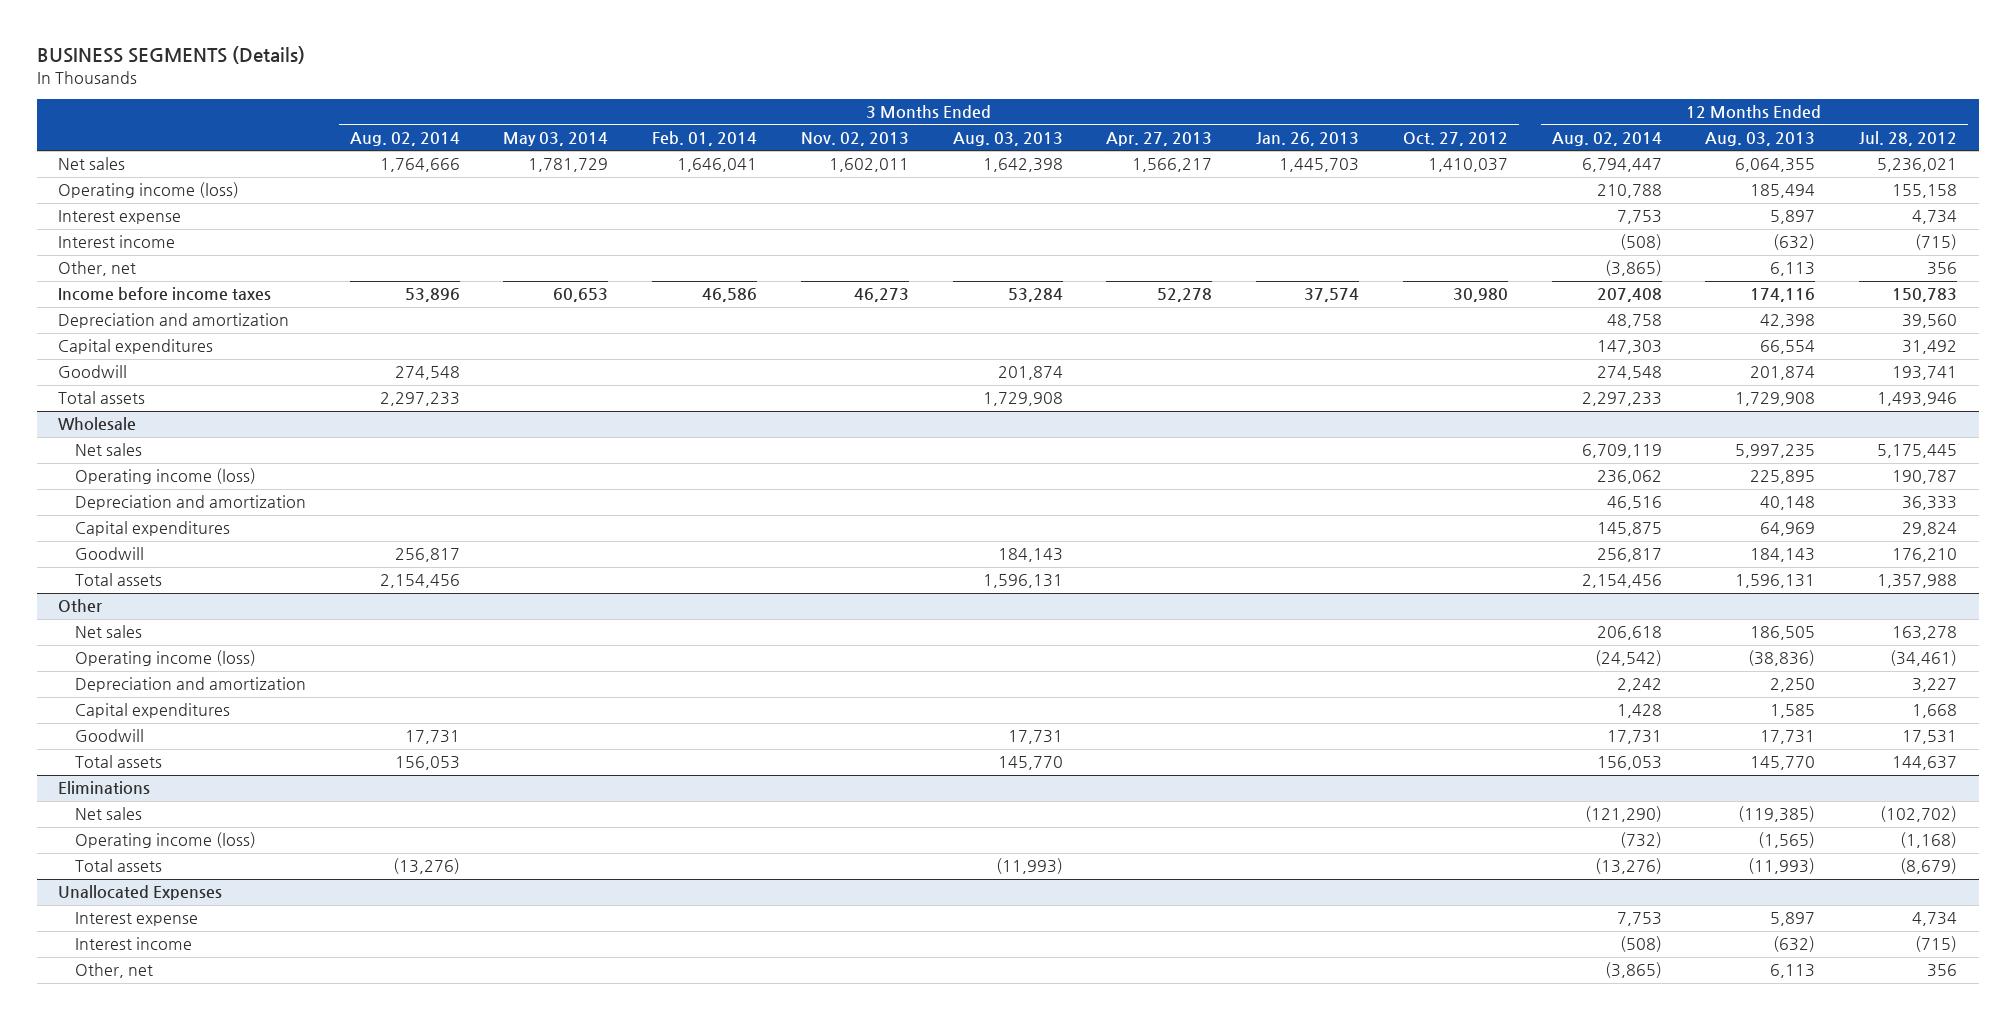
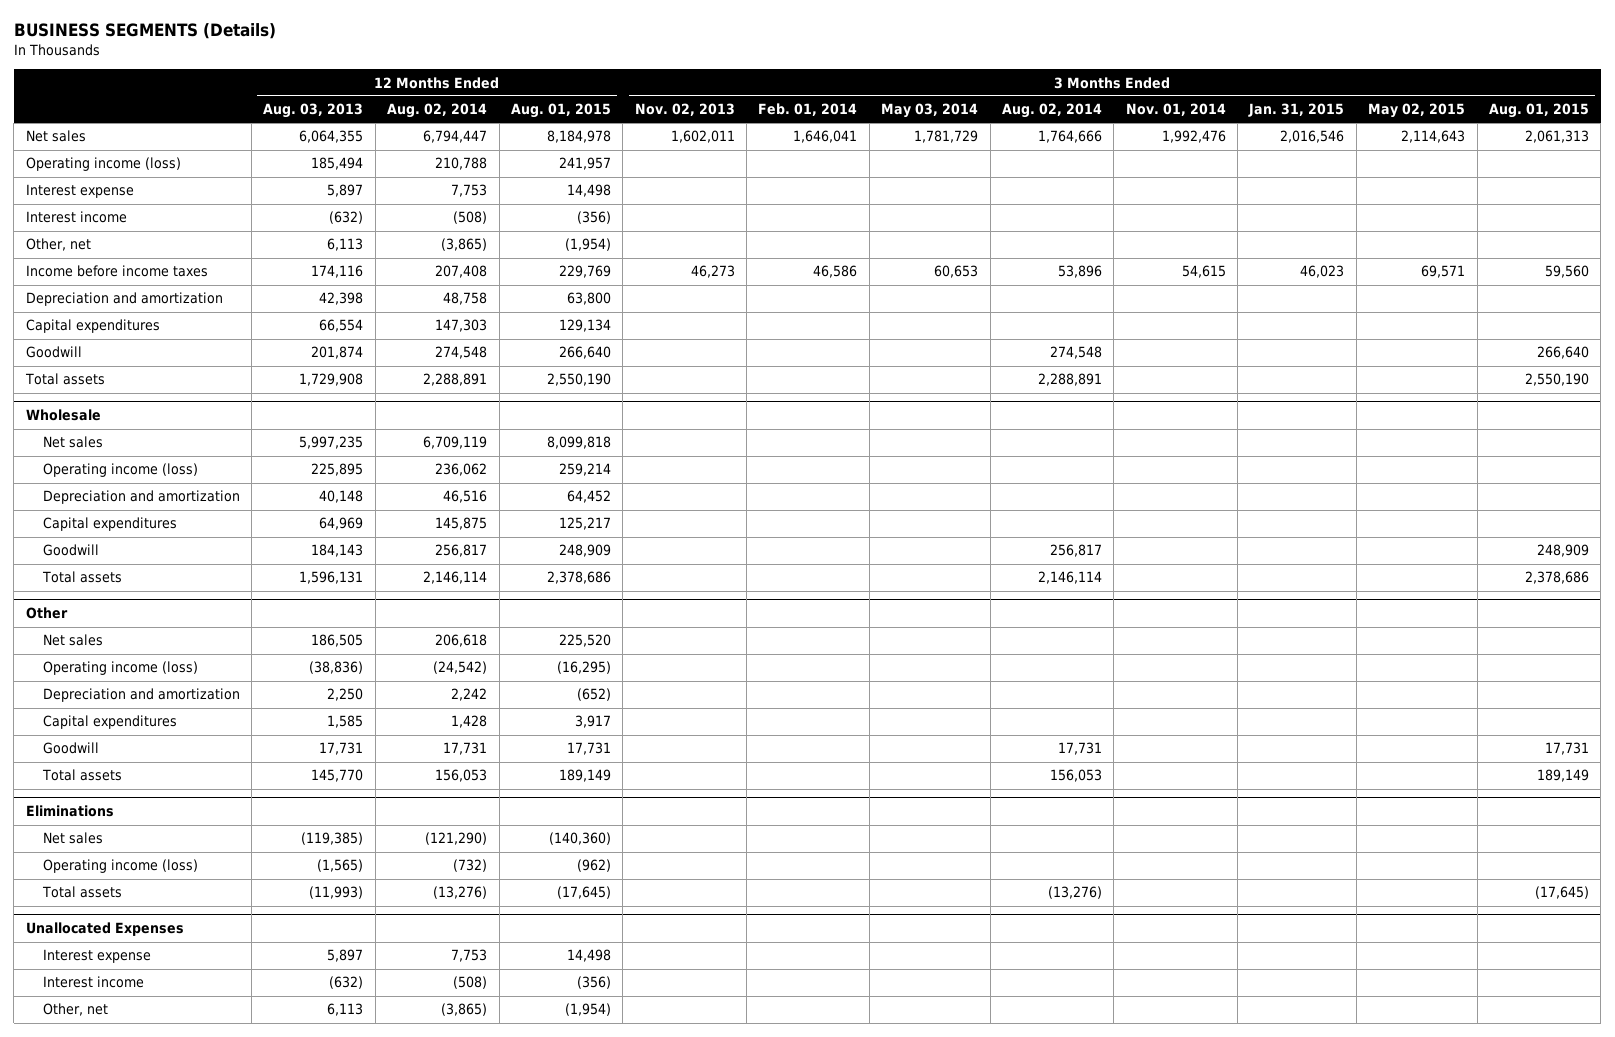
- | 3 Months Ended Aug. 02, 2014 | 3 Months Ended May 03, 2014 | 3 Months Ended Feb. 01, 2014 | 3 Months Ended Nov. 02, 2013 | 3 Months Ended Aug. 03, 2013 | 3 Months Ended Apr. 27, 2013 | 3 Months Ended Jan. 26, 2013 | 3 Months Ended Oct. 27, 2012 | 12 Months Ended Aug. 02, 2014 | 12 Months Ended Aug. 03, 2013 | 12 Months Ended Jul. 28, 2012
+ | 12 Months Ended Aug. 03, 2013 | 12 Months Ended Aug. 02, 2014 | 12 Months Ended Aug. 01, 2015 | 3 Months Ended Nov. 02, 2013 | 3 Months Ended Feb. 01, 2014 | 3 Months Ended May 03, 2014 | 3 Months Ended Aug. 02, 2014 | 3 Months Ended Nov. 01, 2014 | 3 Months Ended Jan. 31, 2015 | 3 Months Ended May 02, 2015 | 3 Months Ended Aug. 01, 2015
- Total assets | 2,297,233 | | | | 1,729,908 | | | | 2,297,233 | 1,729,908 | 1,493,946
+ Total assets | 1,729,908 | 2,288,891 | 2,550,190 | | | | 2,288,891 | | | | 2,550,190
@ Wholesale
- Total assets | 2,154,456 | | | | 1,596,131 | | | | 2,154,456 | 1,596,131 | 1,357,988
+ Total assets | 1,596,131 | 2,146,114 | 2,378,686 | | | | 2,146,114 | | | | 2,378,686

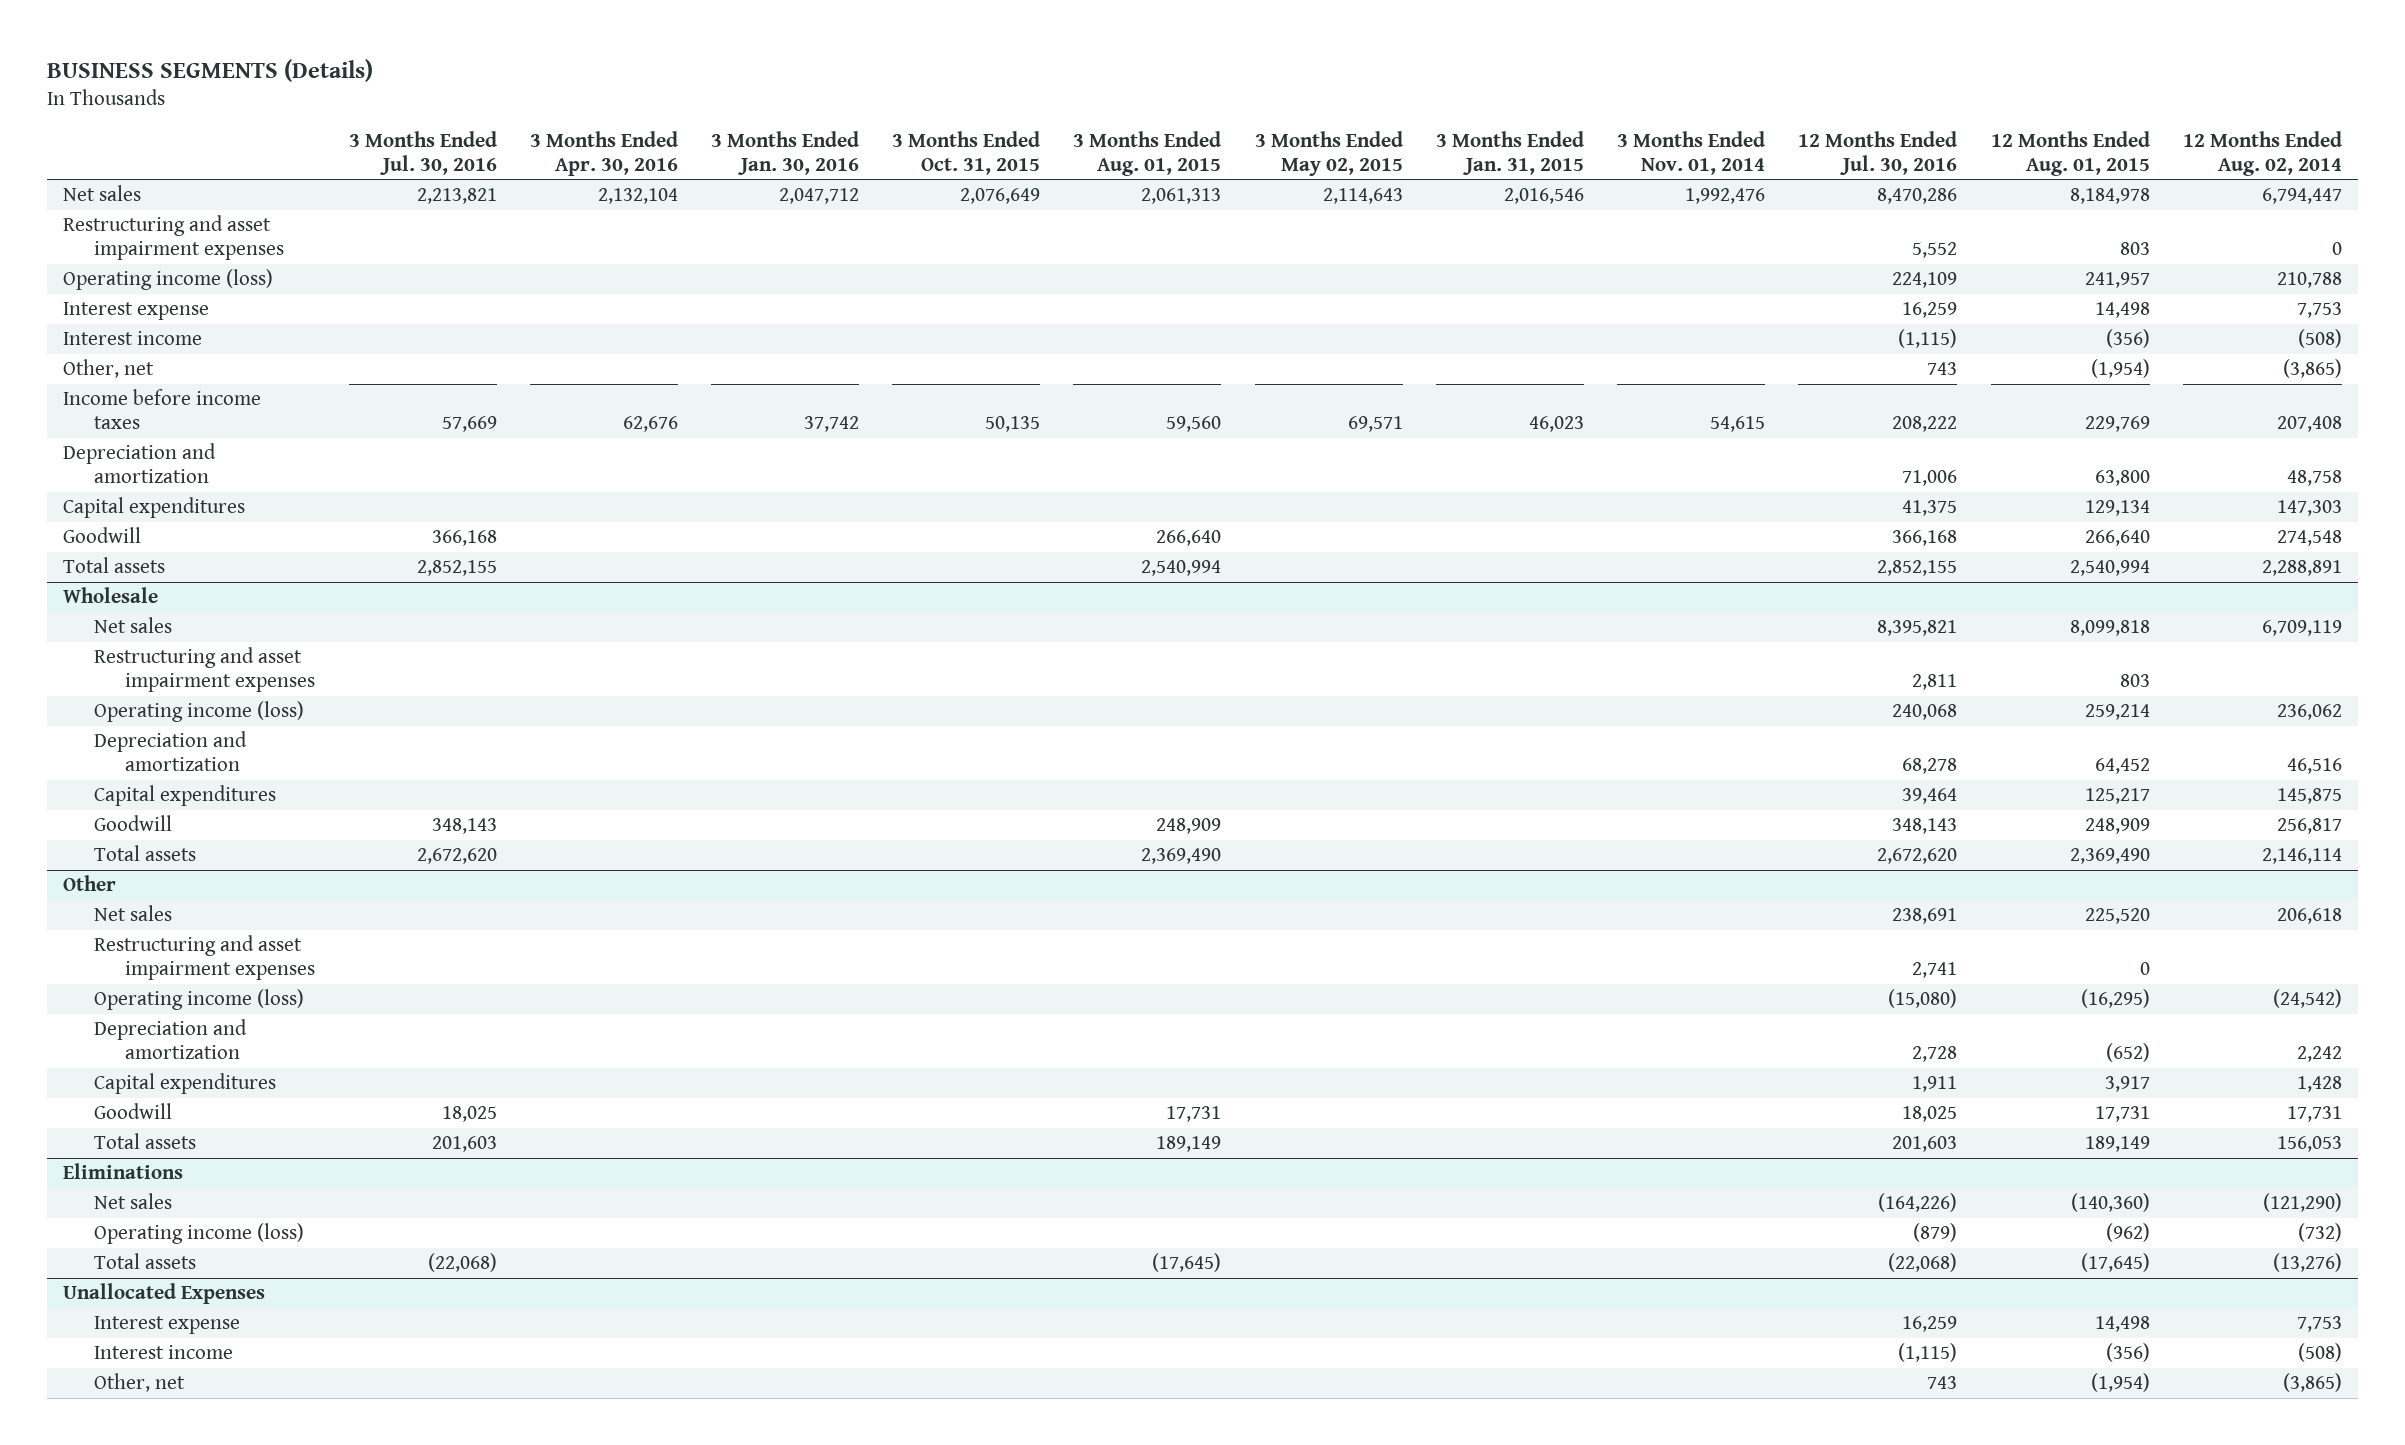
- | 12 Months Ended Aug. 03, 2013 | 12 Months Ended Aug. 02, 2014 | 12 Months Ended Aug. 01, 2015 | 3 Months Ended Nov. 02, 2013 | 3 Months Ended Feb. 01, 2014 | 3 Months Ended May 03, 2014 | 3 Months Ended Aug. 02, 2014 | 3 Months Ended Nov. 01, 2014 | 3 Months Ended Jan. 31, 2015 | 3 Months Ended May 02, 2015 | 3 Months Ended Aug. 01, 2015
+ | 3 Months Ended Jul. 30, 2016 | 3 Months Ended Apr. 30, 2016 | 3 Months Ended Jan. 30, 2016 | 3 Months Ended Oct. 31, 2015 | 3 Months Ended Aug. 01, 2015 | 3 Months Ended May 02, 2015 | 3 Months Ended Jan. 31, 2015 | 3 Months Ended Nov. 01, 2014 | 12 Months Ended Jul. 30, 2016 | 12 Months Ended Aug. 01, 2015 | 12 Months Ended Aug. 02, 2014
+ Restructuring and asset impairment expenses | | | | | | | | | 5,552 | 803 | 0
- Total assets | 1,729,908 | 2,288,891 | 2,550,190 | | | | 2,288,891 | | | | 2,550,190
+ Total assets | 2,852,155 | | | | 2,540,994 | | | | 2,852,155 | 2,540,994 | 2,288,891
@ Wholesale
+ Restructuring and asset impairment expenses | | | | | | | | | 2,811 | 803 |
- Total assets | 1,596,131 | 2,146,114 | 2,378,686 | | | | 2,146,114 | | | | 2,378,686
+ Total assets | 2,672,620 | | | | 2,369,490 | | | | 2,672,620 | 2,369,490 | 2,146,114
@ Other
+ Restructuring and asset impairment expenses | | | | | | | | | 2,741 | 0 |

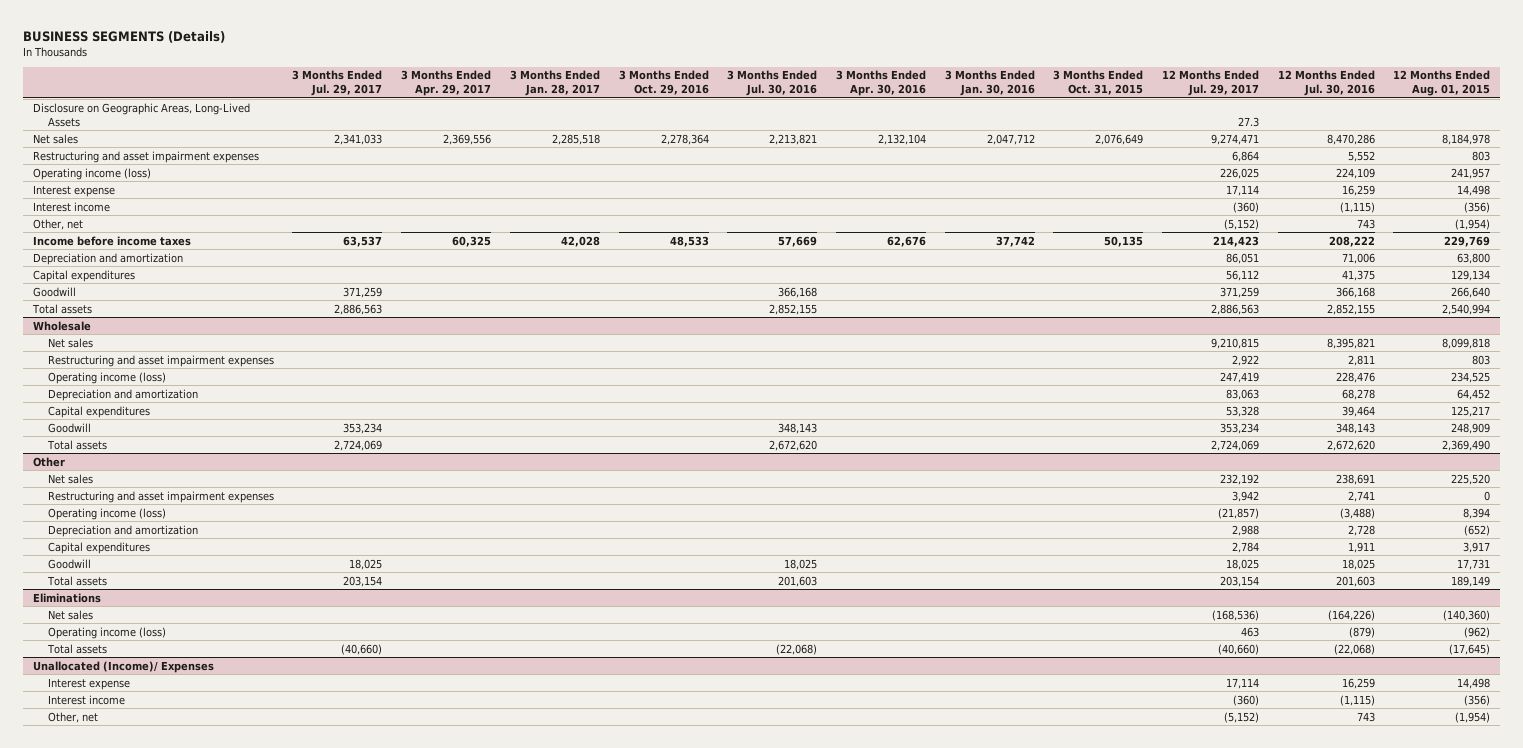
- | 3 Months Ended Jul. 30, 2016 | 3 Months Ended Apr. 30, 2016 | 3 Months Ended Jan. 30, 2016 | 3 Months Ended Oct. 31, 2015 | 3 Months Ended Aug. 01, 2015 | 3 Months Ended May 02, 2015 | 3 Months Ended Jan. 31, 2015 | 3 Months Ended Nov. 01, 2014 | 12 Months Ended Jul. 30, 2016 | 12 Months Ended Aug. 01, 2015 | 12 Months Ended Aug. 02, 2014
+ | 3 Months Ended Jul. 29, 2017 | 3 Months Ended Apr. 29, 2017 | 3 Months Ended Jan. 28, 2017 | 3 Months Ended Oct. 29, 2016 | 3 Months Ended Jul. 30, 2016 | 3 Months Ended Apr. 30, 2016 | 3 Months Ended Jan. 30, 2016 | 3 Months Ended Oct. 31, 2015 | 12 Months Ended Jul. 29, 2017 | 12 Months Ended Jul. 30, 2016 | 12 Months Ended Aug. 01, 2015
+ Disclosure on Geographic Areas, Long-Lived Assets | | | | | | | | | 27.3 | |
@ Wholesale
- Operating income (loss) | | | | | | | | | 240,068 | 259,214 | 236,062
+ Operating income (loss) | | | | | | | | | 247,419 | 228,476 | 234,525
@ Other
- Operating income (loss) | | | | | | | | | (15,080) | (16,295) | (24,542)
+ Operating income (loss) | | | | | | | | | (21,857) | (3,488) | 8,394
- Unallocated Expenses
+ Unallocated (Income)/ Expenses

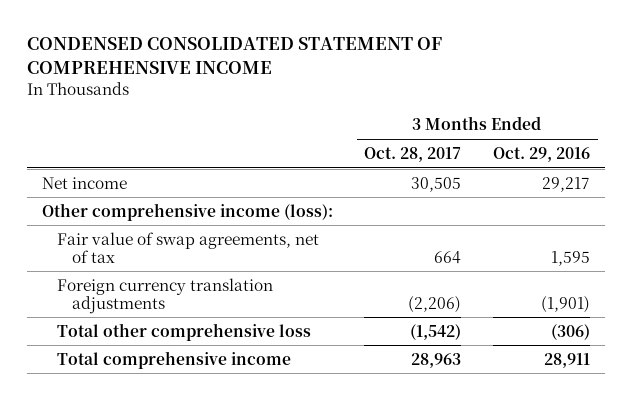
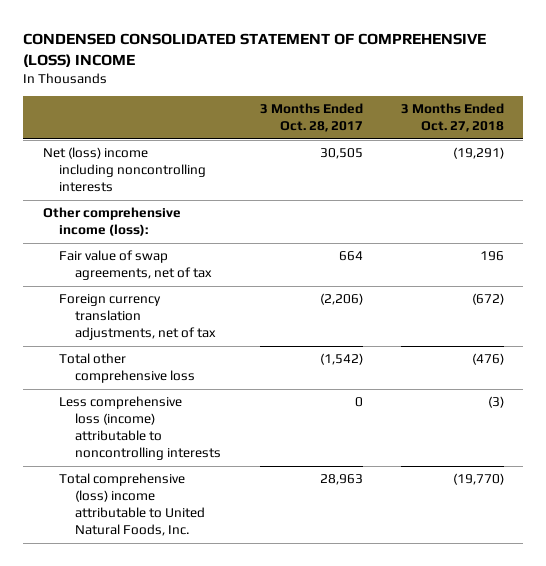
- CONDENSED CONSOLIDATED STATEMENT OF COMPREHENSIVE INCOME
+ CONDENSED CONSOLIDATED STATEMENT OF COMPREHENSIVE (LOSS) INCOME
- | 3 Months Ended Oct. 28, 2017 | 3 Months Ended Oct. 29, 2016
+ | 3 Months Ended Oct. 28, 2017 | 3 Months Ended Oct. 27, 2018
- Net income | 30,505 | 29,217
+ Net (loss) income including noncontrolling interests | 30,505 | (19,291)
- Foreign currency translation adjustments | (2,206) | (1,901)
+ Foreign currency translation adjustments, net of tax | (2,206) | (672)
- Total comprehensive income | 28,963 | 28,911
+ Less comprehensive loss (income) attributable to noncontrolling interests | 0 | (3)
+ Total comprehensive (loss) income attributable to United Natural Foods, Inc. | 28,963 | (19,770)

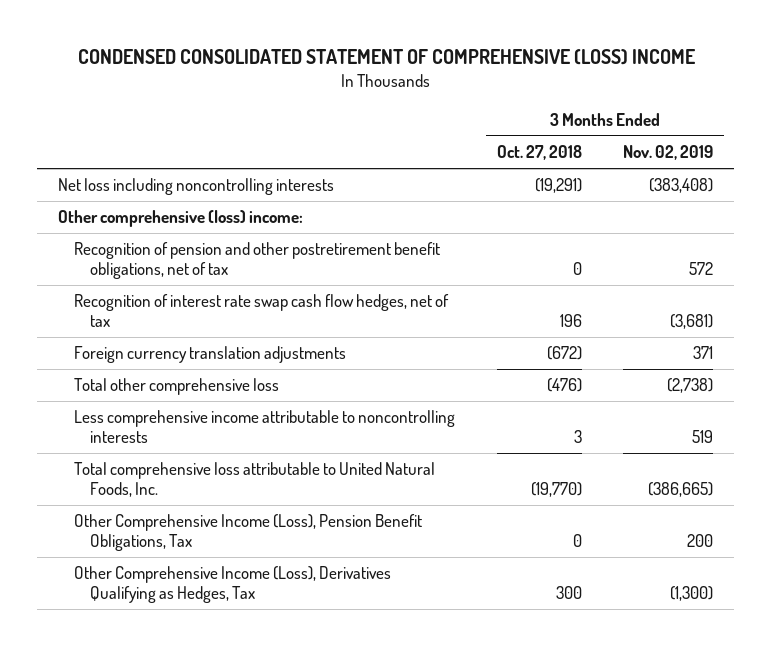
- | 3 Months Ended Oct. 28, 2017 | 3 Months Ended Oct. 27, 2018
+ | 3 Months Ended Oct. 27, 2018 | 3 Months Ended Nov. 02, 2019
- Net (loss) income including noncontrolling interests | 30,505 | (19,291)
- Other comprehensive income (loss):
- Fair value of swap agreements, net of tax | 664 | 196
- Foreign currency translation adjustments, net of tax | (2,206) | (672)
+ Net loss including noncontrolling interests | (19,291) | (383,408)
+ Other comprehensive (loss) income:
+ Recognition of pension and other postretirement benefit obligations, net of tax | 0 | 572
+ Recognition of interest rate swap cash flow hedges, net of tax | 196 | (3,681)
+ Foreign currency translation adjustments | (672) | 371
- Less comprehensive loss (income) attributable to noncontrolling interests | 0 | (3)
- Total comprehensive (loss) income attributable to United Natural Foods, Inc. | 28,963 | (19,770)
+ Less comprehensive income attributable to noncontrolling interests | 3 | 519
+ Total comprehensive loss attributable to United Natural Foods, Inc. | (19,770) | (386,665)
+ Other Comprehensive Income (Loss), Pension Benefit Obligations, Tax | 0 | 200
+ Other Comprehensive Income (Loss), Derivatives Qualifying as Hedges, Tax | 300 | (1,300)

